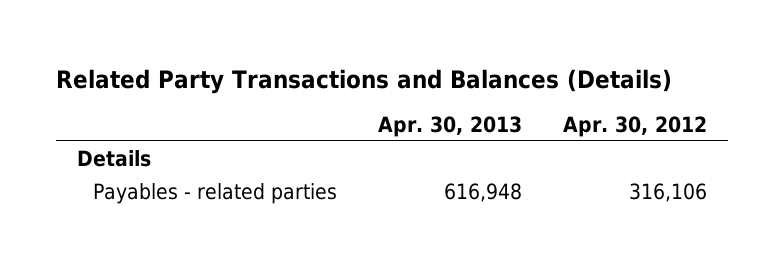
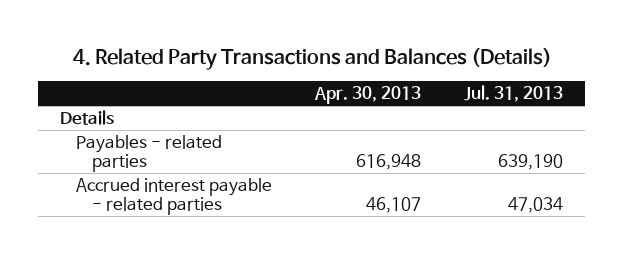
- Related Party Transactions and Balances (Details)
+ 4. Related Party Transactions and Balances (Details)
- | Apr. 30, 2013 | Apr. 30, 2012
+ | Apr. 30, 2013 | Jul. 31, 2013
+ Accrued interest payable - related parties | 46,107 | 47,034

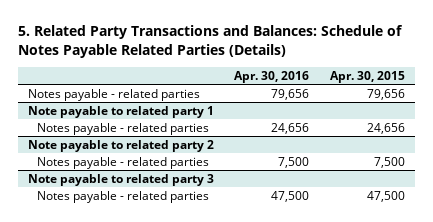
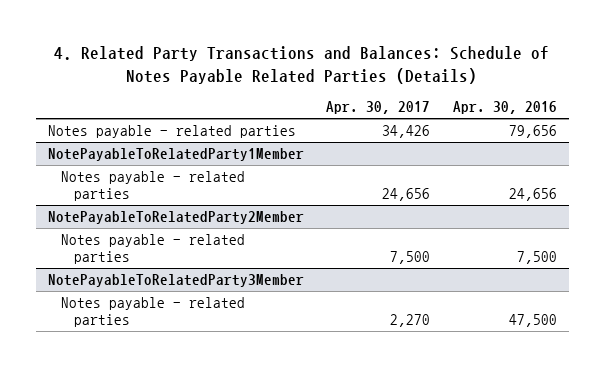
- 5. Related Party Transactions and Balances: Schedule of Notes Payable Related Parties (Details)
+ 4. Related Party Transactions and Balances: Schedule of Notes Payable Related Parties (Details)
- | Apr. 30, 2016 | Apr. 30, 2015
+ | Apr. 30, 2017 | Apr. 30, 2016
- Note payable to related party 1
+ NotePayableToRelatedParty1Member
- Note payable to related party 2
+ NotePayableToRelatedParty2Member
- Note payable to related party 3
+ NotePayableToRelatedParty3Member

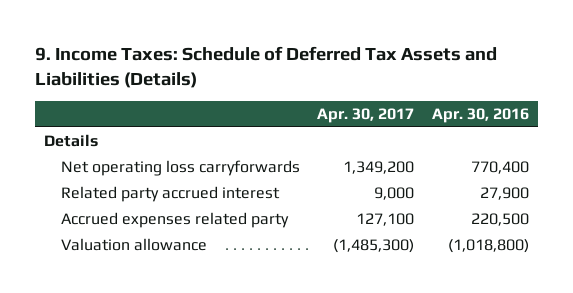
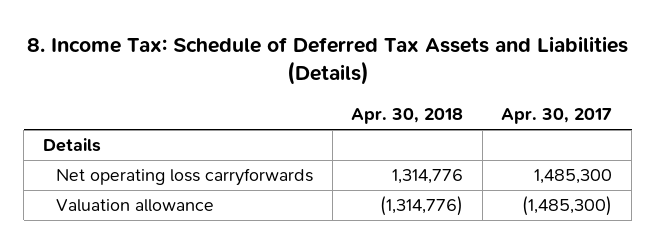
- 9. Income Taxes: Schedule of Deferred Tax Assets and Liabilities (Details)
+ 8. Income Tax: Schedule of Deferred Tax Assets and Liabilities (Details)
- | Apr. 30, 2017 | Apr. 30, 2016
+ | Apr. 30, 2018 | Apr. 30, 2017
- Net operating loss carryforwards | 1,349,200 | 770,400
- Related party accrued interest | 9,000 | 27,900
- Accrued expenses related party | 127,100 | 220,500
+ Net operating loss carryforwards | 1,314,776 | 1,485,300

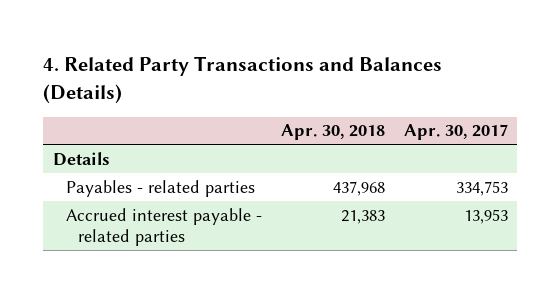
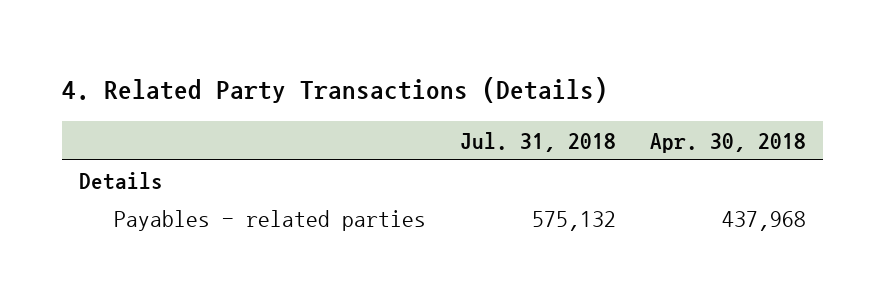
- 4. Related Party Transactions and Balances (Details)
+ 4. Related Party Transactions (Details)
- | Apr. 30, 2018 | Apr. 30, 2017
+ | Jul. 31, 2018 | Apr. 30, 2018
- Accrued interest payable - related parties | 21,383 | 13,953

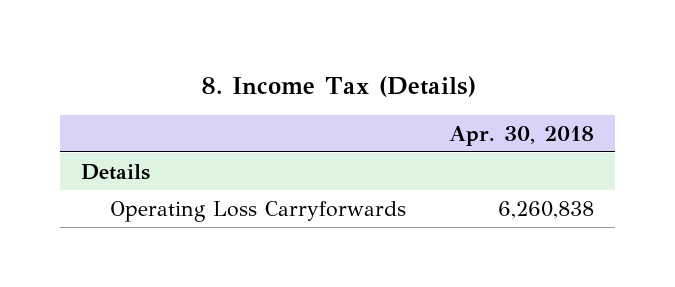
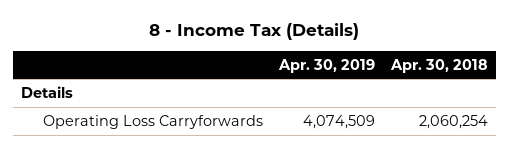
- 8. Income Tax (Details)
+ 8 - Income Tax (Details)
- | Apr. 30, 2018
+ | Apr. 30, 2019 | Apr. 30, 2018
- Operating Loss Carryforwards | 6,260,838
+ Operating Loss Carryforwards | 4,074,509 | 2,060,254

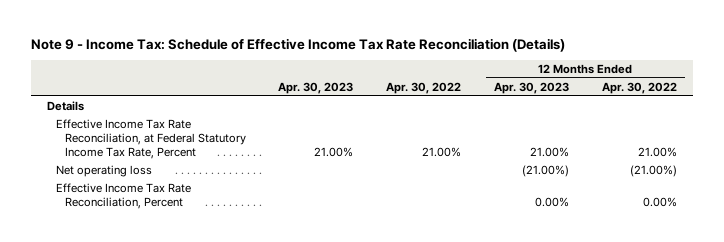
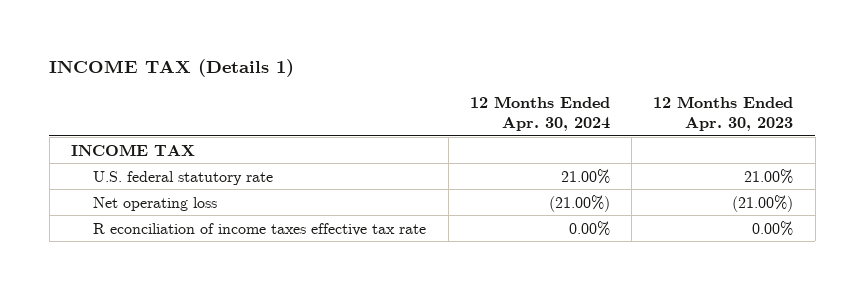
- Note 9 - Income Tax: Schedule of Effective Income Tax Rate Reconciliation (Details)
+ INCOME TAX (Details 1)
- | Apr. 30, 2023 | Apr. 30, 2022 | 12 Months Ended Apr. 30, 2023 | 12 Months Ended Apr. 30, 2022
+ | 12 Months Ended Apr. 30, 2024 | 12 Months Ended Apr. 30, 2023
- Details
- Effective Income Tax Rate Reconciliation, at Federal Statutory Income Tax Rate, Percent | 21.00% | 21.00% | 21.00% | 21.00%
+ INCOME TAX
+ U.S. federal statutory rate | 21.00% | 21.00%
- Effective Income Tax Rate Reconciliation, Percent | | | 0.00% | 0.00%
+ R econciliation of income taxes effective tax rate | 0.00% | 0.00%

